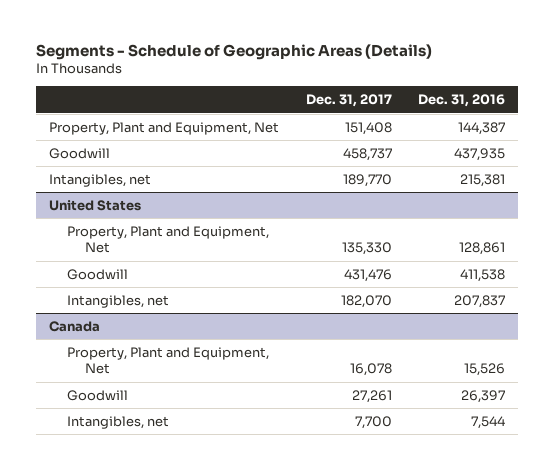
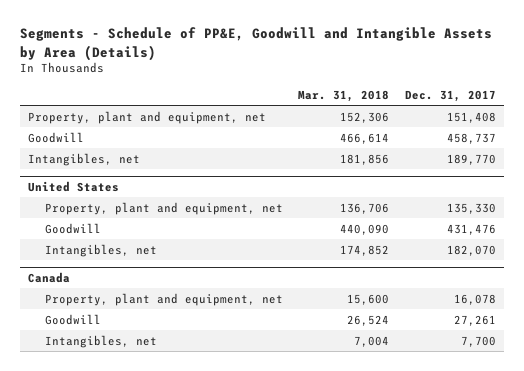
- Segments - Schedule of Geographic Areas (Details)
+ Segments - Schedule of PP&E, Goodwill and Intangible Assets by Area (Details)
- | Dec. 31, 2017 | Dec. 31, 2016
+ | Mar. 31, 2018 | Dec. 31, 2017
- Property, Plant and Equipment, Net | 151,408 | 144,387
+ Property, plant and equipment, net | 152,306 | 151,408
@ United States
- Property, Plant and Equipment, Net | 135,330 | 128,861
+ Property, plant and equipment, net | 136,706 | 135,330
@ Canada
- Property, Plant and Equipment, Net | 16,078 | 15,526
+ Property, plant and equipment, net | 15,600 | 16,078

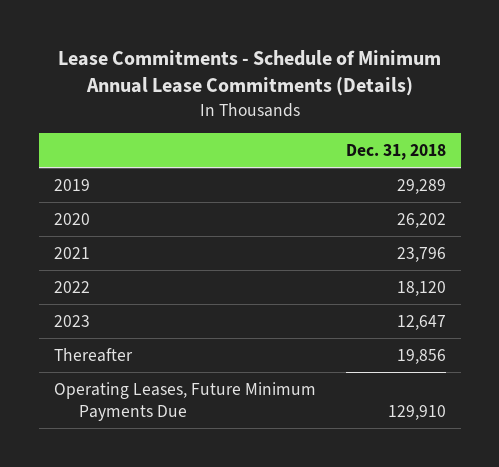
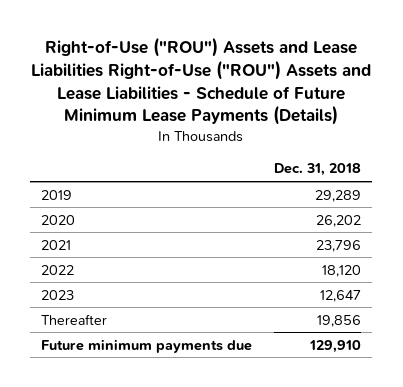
- Lease Commitments - Schedule of Minimum Annual Lease Commitments (Details)
+ Right-of-Use ("ROU") Assets and Lease Liabilities Right-of-Use ("ROU") Assets and Lease Liabilities - Schedule of Future Minimum Lease Payments (Details)
- Operating Leases, Future Minimum Payments Due | 129,910
+ Future minimum payments due | 129,910

